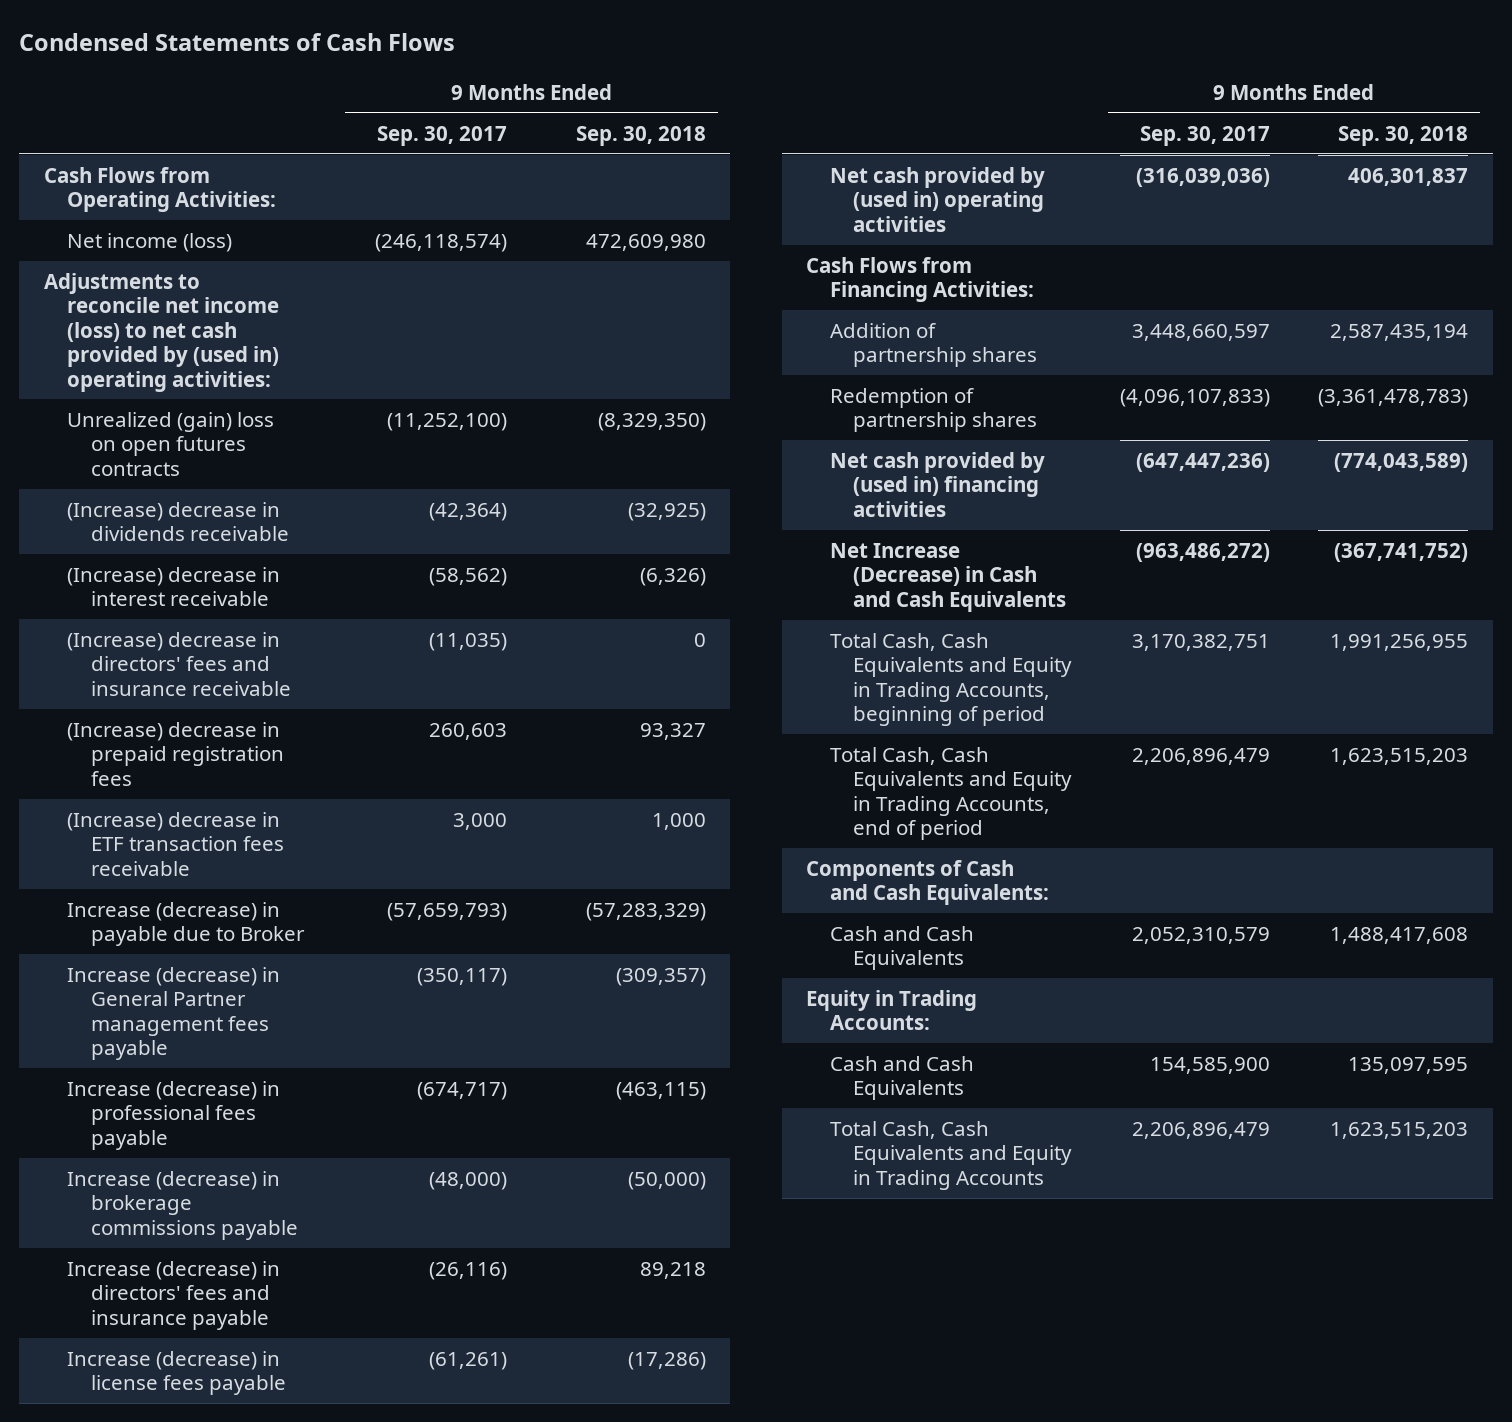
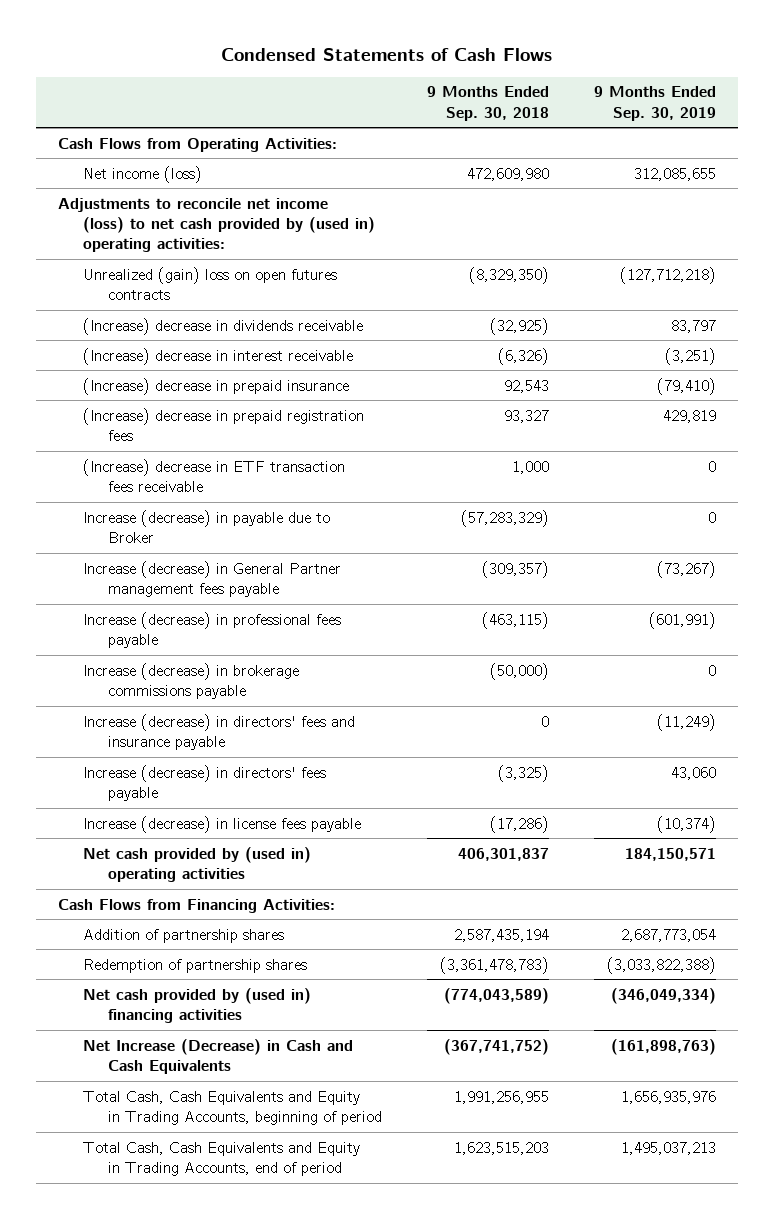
- | 9 Months Ended Sep. 30, 2017 | 9 Months Ended Sep. 30, 2018
+ | 9 Months Ended Sep. 30, 2018 | 9 Months Ended Sep. 30, 2019
- (Increase) decrease in directors' fees and insurance receivable | (11,035) | 0
+ (Increase) decrease in prepaid insurance | 92,543 | (79,410)
- Increase (decrease) in directors' fees and insurance payable | (26,116) | 89,218
+ Increase (decrease) in directors' fees and insurance payable | 0 | (11,249)
+ Increase (decrease) in directors' fees payable | (3,325) | 43,060
- Components of Cash and Cash Equivalents:
- Cash and Cash Equivalents | 2,052,310,579 | 1,488,417,608
- Equity in Trading Accounts:
- Cash and Cash Equivalents | 154,585,900 | 135,097,595
- Total Cash, Cash Equivalents and Equity in Trading Accounts | 2,206,896,479 | 1,623,515,203

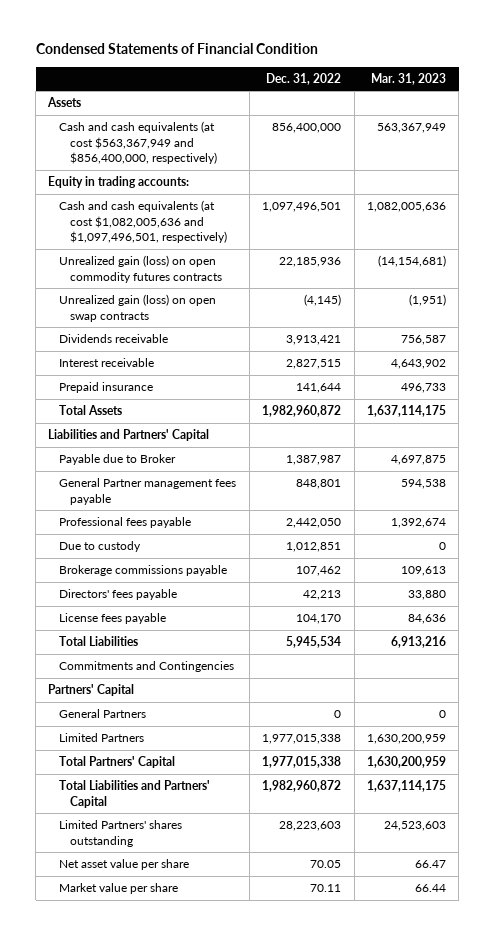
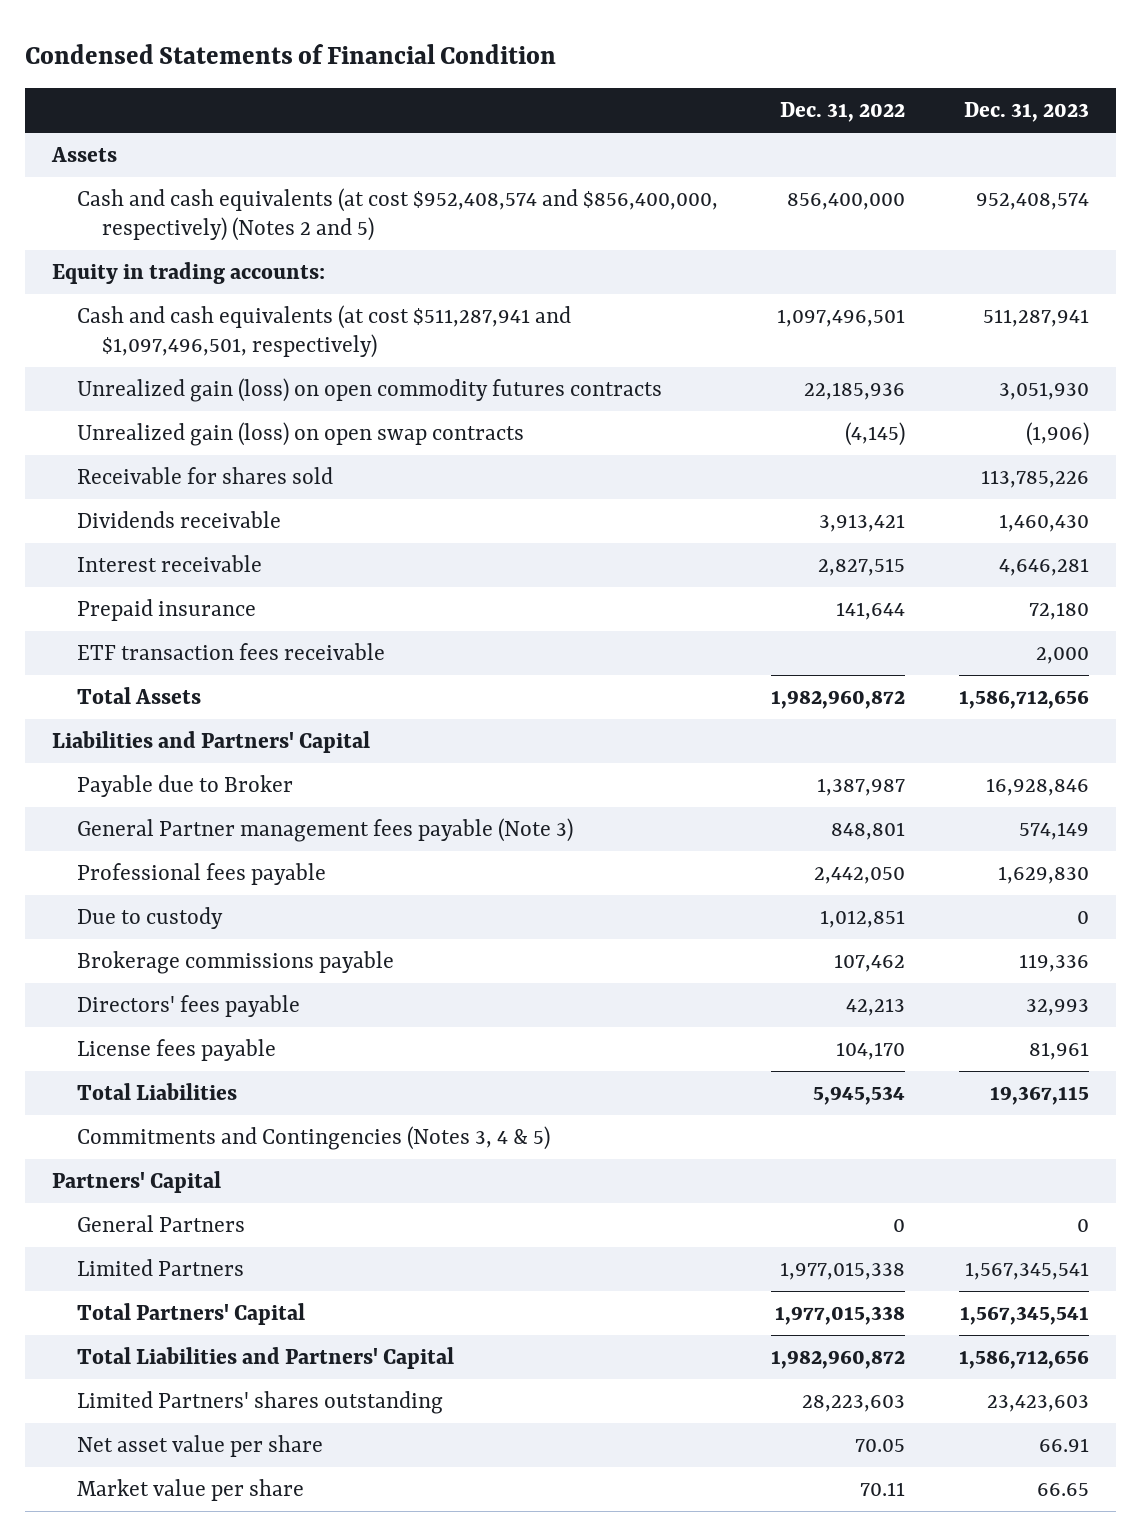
- | Dec. 31, 2022 | Mar. 31, 2023
+ | Dec. 31, 2022 | Dec. 31, 2023
- Cash and cash equivalents (at cost $563,367,949 and $856,400,000, respectively) | 856,400,000 | 563,367,949
+ Cash and cash equivalents (at cost $952,408,574 and $856,400,000, respectively) (Notes 2 and 5) | 856,400,000 | 952,408,574
- Cash and cash equivalents (at cost $1,082,005,636 and $1,097,496,501, respectively) | 1,097,496,501 | 1,082,005,636
+ Cash and cash equivalents (at cost $511,287,941 and $1,097,496,501, respectively) | 1,097,496,501 | 511,287,941
+ Receivable for shares sold | | 113,785,226
+ ETF transaction fees receivable | | 2,000
- General Partner management fees payable | 848,801 | 594,538
+ General Partner management fees payable (Note 3) | 848,801 | 574,149
- Commitments and Contingencies
+ Commitments and Contingencies (Notes 3, 4 & 5)

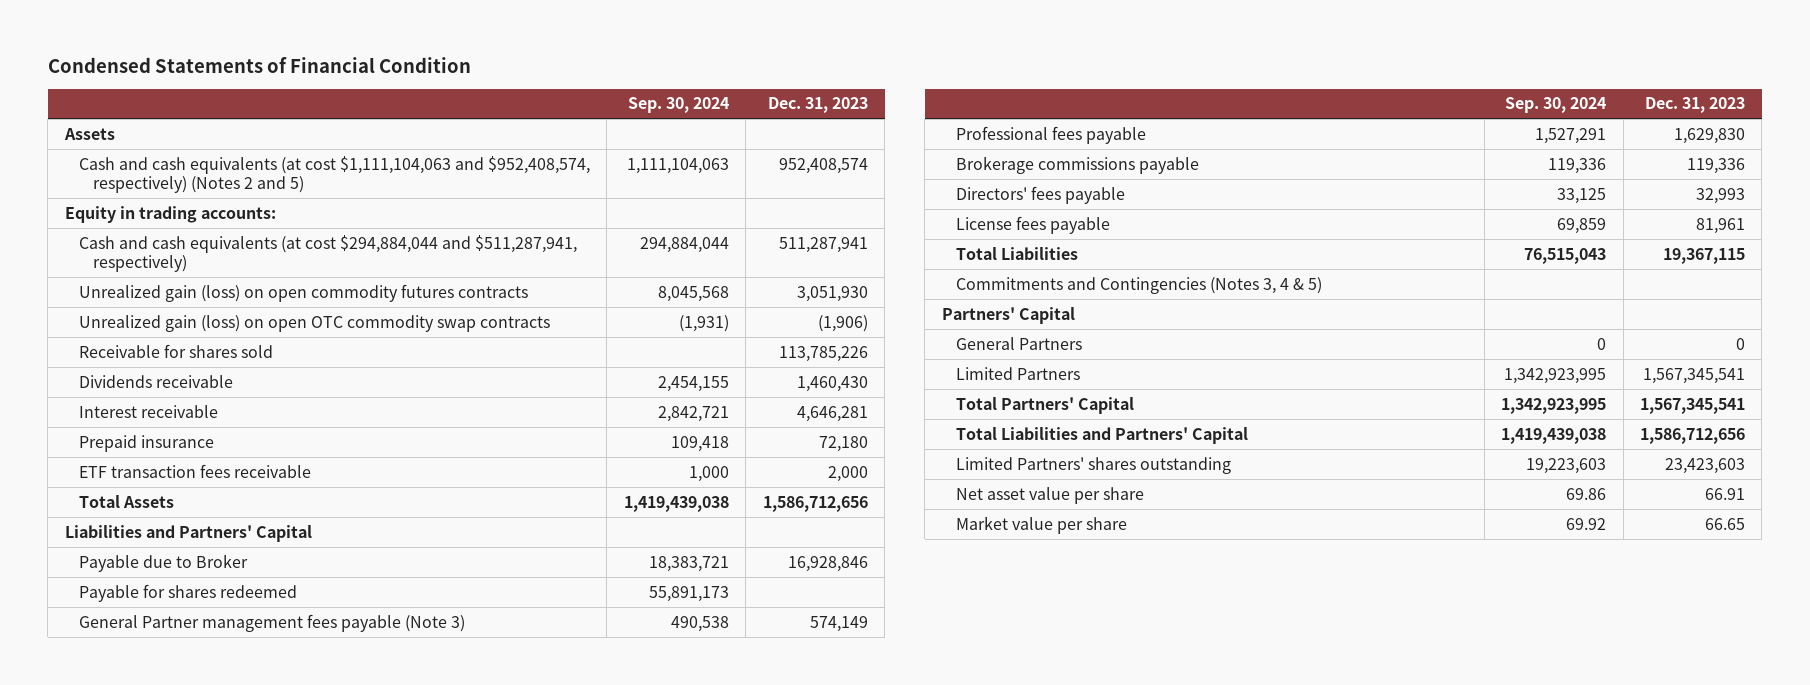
- | Dec. 31, 2022 | Dec. 31, 2023
+ | Sep. 30, 2024 | Dec. 31, 2023
- Cash and cash equivalents (at cost $952,408,574 and $856,400,000, respectively) (Notes 2 and 5) | 856,400,000 | 952,408,574
+ Cash and cash equivalents (at cost $1,111,104,063 and $952,408,574, respectively) (Notes 2 and 5) | 1,111,104,063 | 952,408,574
- Cash and cash equivalents (at cost $511,287,941 and $1,097,496,501, respectively) | 1,097,496,501 | 511,287,941
+ Cash and cash equivalents (at cost $294,884,044 and $511,287,941, respectively) | 294,884,044 | 511,287,941
- Unrealized gain (loss) on open swap contracts | (4,145) | (1,906)
+ Unrealized gain (loss) on open OTC commodity swap contracts | (1,931) | (1,906)
+ Payable for shares redeemed | 55,891,173 |
- Due to custody | 1,012,851 | 0

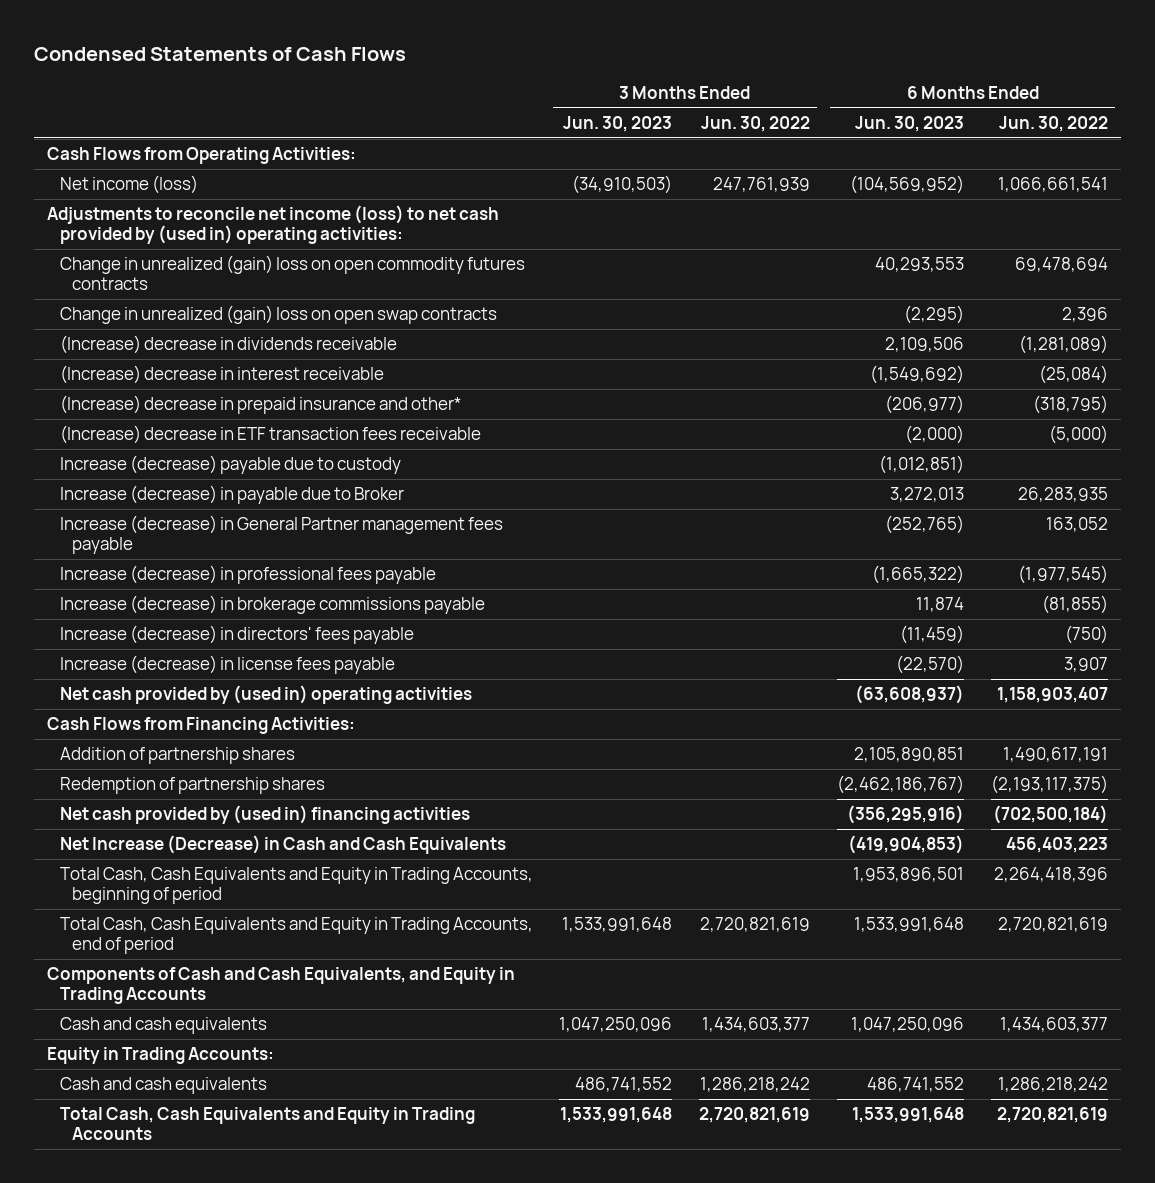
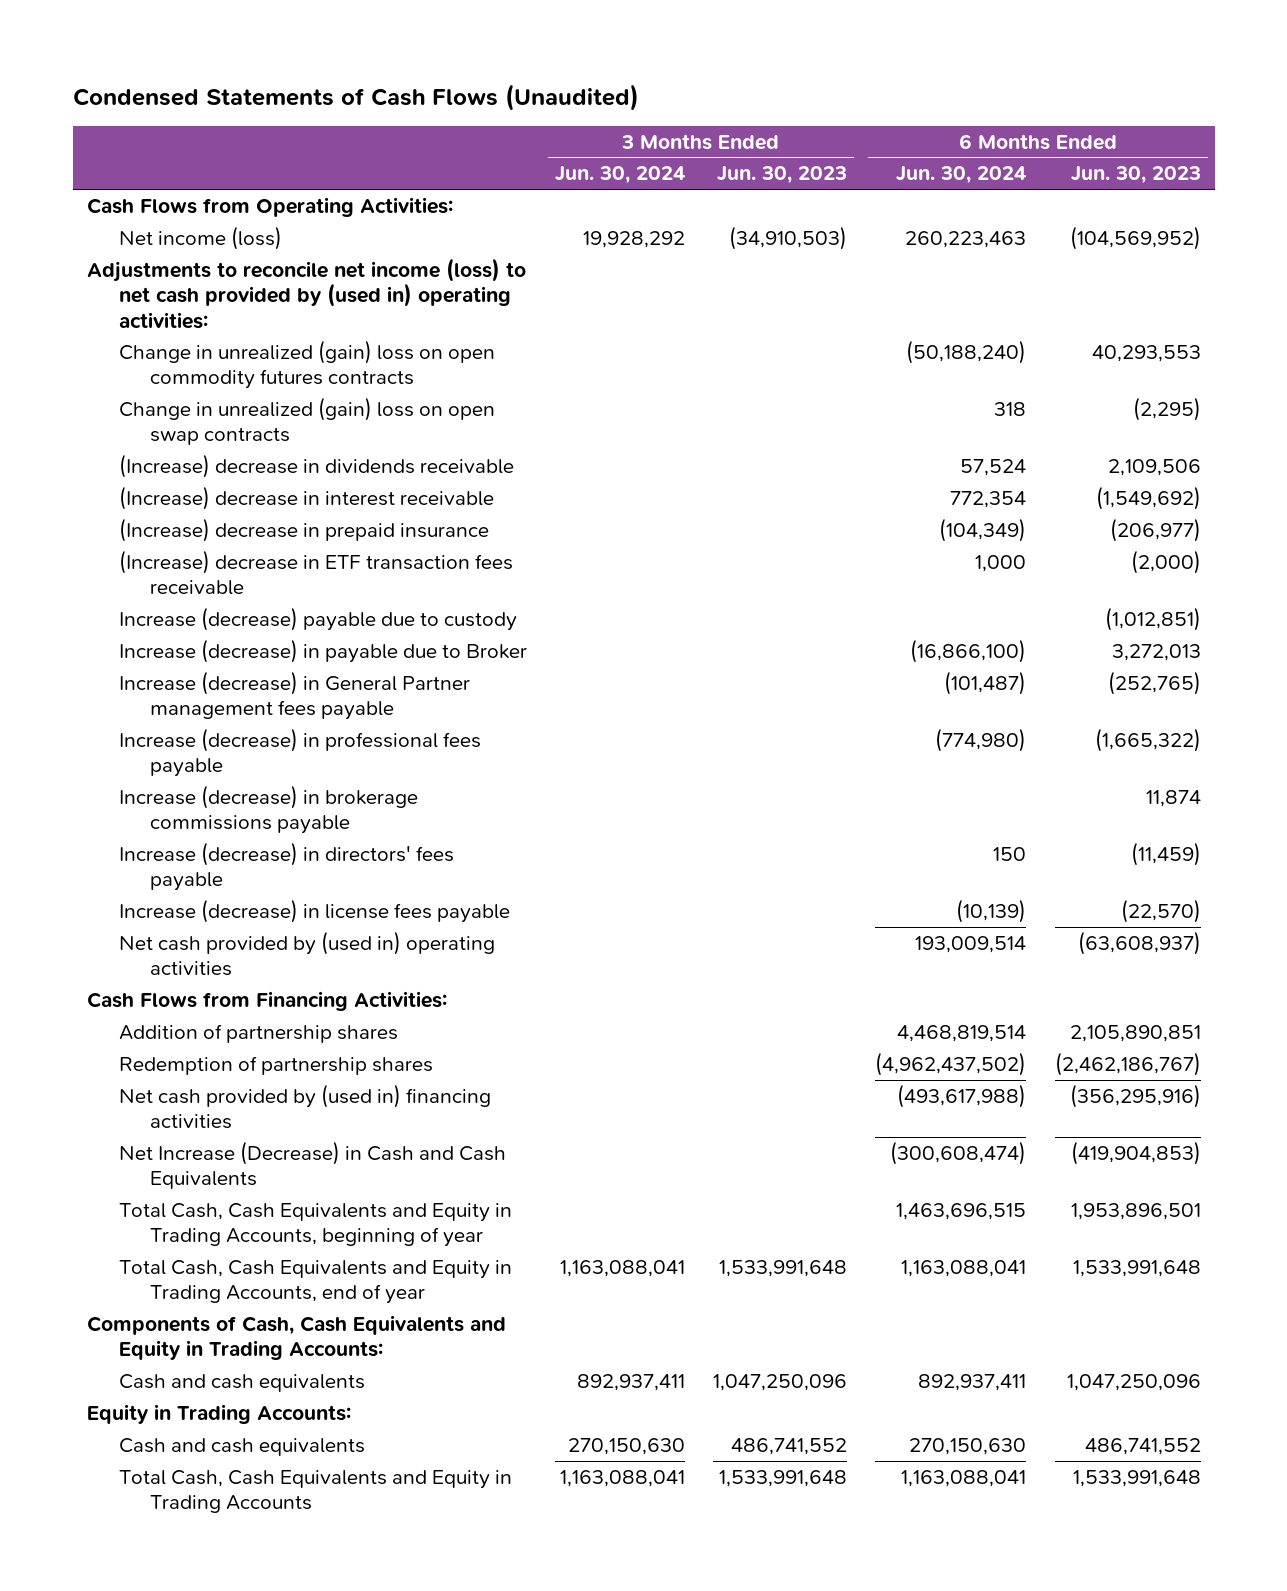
- Condensed Statements of Cash Flows
+ Condensed Statements of Cash Flows (Unaudited)
- | 3 Months Ended Jun. 30, 2023 | 3 Months Ended Jun. 30, 2022 | 6 Months Ended Jun. 30, 2023 | 6 Months Ended Jun. 30, 2022
+ | 3 Months Ended Jun. 30, 2024 | 3 Months Ended Jun. 30, 2023 | 6 Months Ended Jun. 30, 2024 | 6 Months Ended Jun. 30, 2023
- (Increase) decrease in prepaid insurance and other* | | | (206,977) | (318,795)
+ (Increase) decrease in prepaid insurance | | | (104,349) | (206,977)
- Total Cash, Cash Equivalents and Equity in Trading Accounts, beginning of period | | | 1,953,896,501 | 2,264,418,396
- Total Cash, Cash Equivalents and Equity in Trading Accounts, end of period | 1,533,991,648 | 2,720,821,619 | 1,533,991,648 | 2,720,821,619
- Components of Cash and Cash Equivalents, and Equity in Trading Accounts
+ Total Cash, Cash Equivalents and Equity in Trading Accounts, beginning of year | | | 1,463,696,515 | 1,953,896,501
+ Total Cash, Cash Equivalents and Equity in Trading Accounts, end of year | 1,163,088,041 | 1,533,991,648 | 1,163,088,041 | 1,533,991,648
+ Components of Cash, Cash Equivalents and Equity in Trading Accounts:

